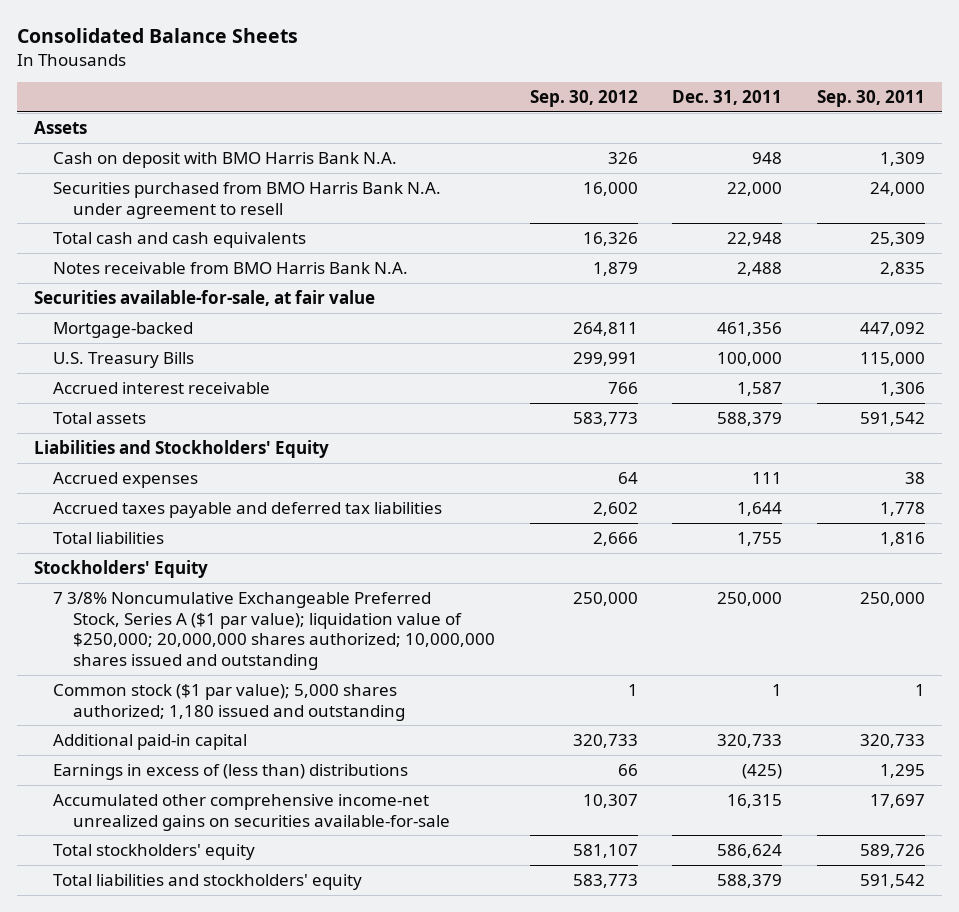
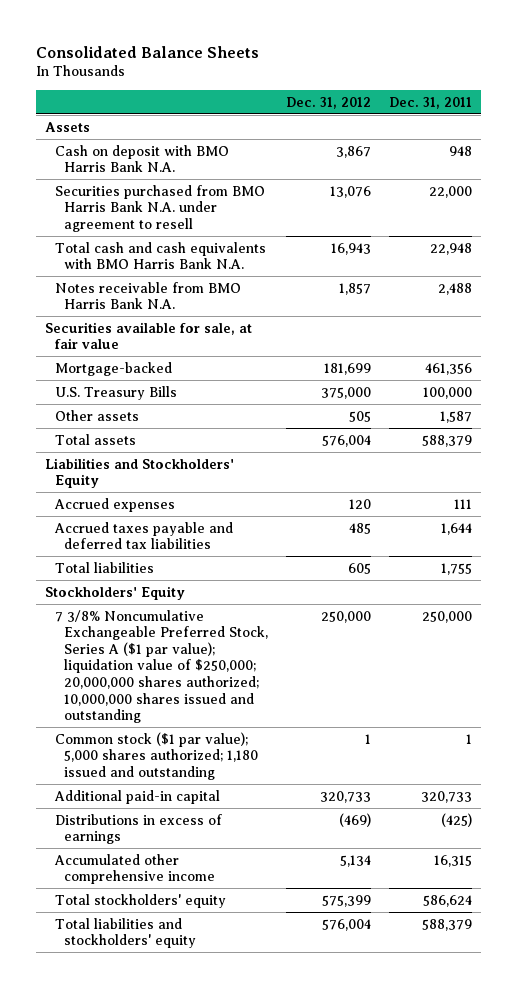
- | Sep. 30, 2012 | Dec. 31, 2011 | Sep. 30, 2011
+ | Dec. 31, 2012 | Dec. 31, 2011
- Total cash and cash equivalents | 16,326 | 22,948 | 25,309
+ Total cash and cash equivalents with BMO Harris Bank N.A. | 16,943 | 22,948
- Securities available-for-sale, at fair value
+ Securities available for sale, at fair value
- Accrued interest receivable | 766 | 1,587 | 1,306
+ Other assets | 505 | 1,587
- Earnings in excess of (less than) distributions | 66 | (425) | 1,295
- Accumulated other comprehensive income-net unrealized gains on securities available-for-sale | 10,307 | 16,315 | 17,697
+ Distributions in excess of earnings | (469) | (425)
+ Accumulated other comprehensive income | 5,134 | 16,315

